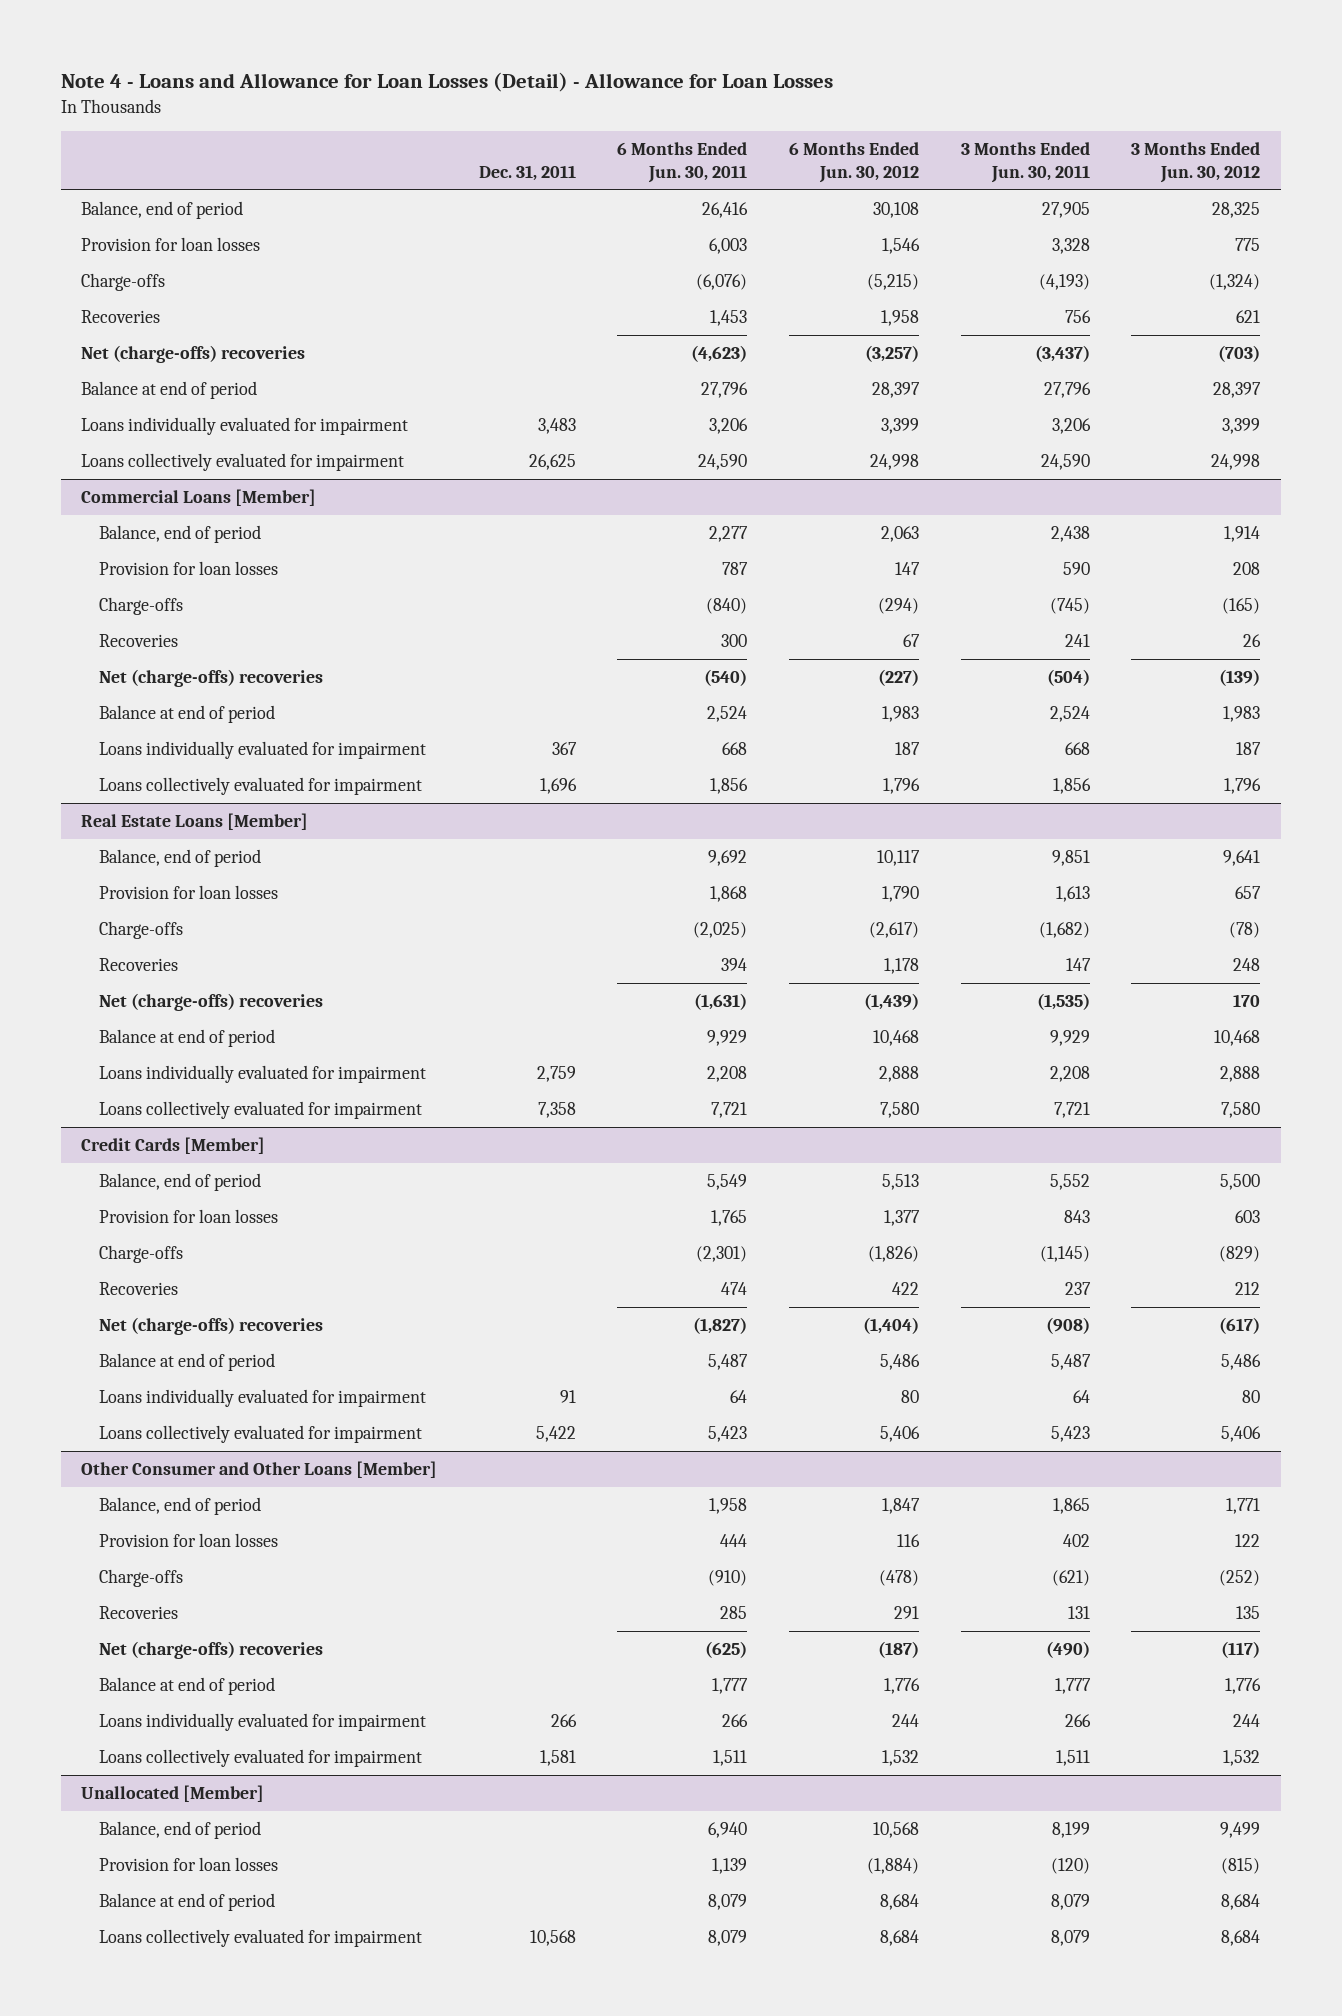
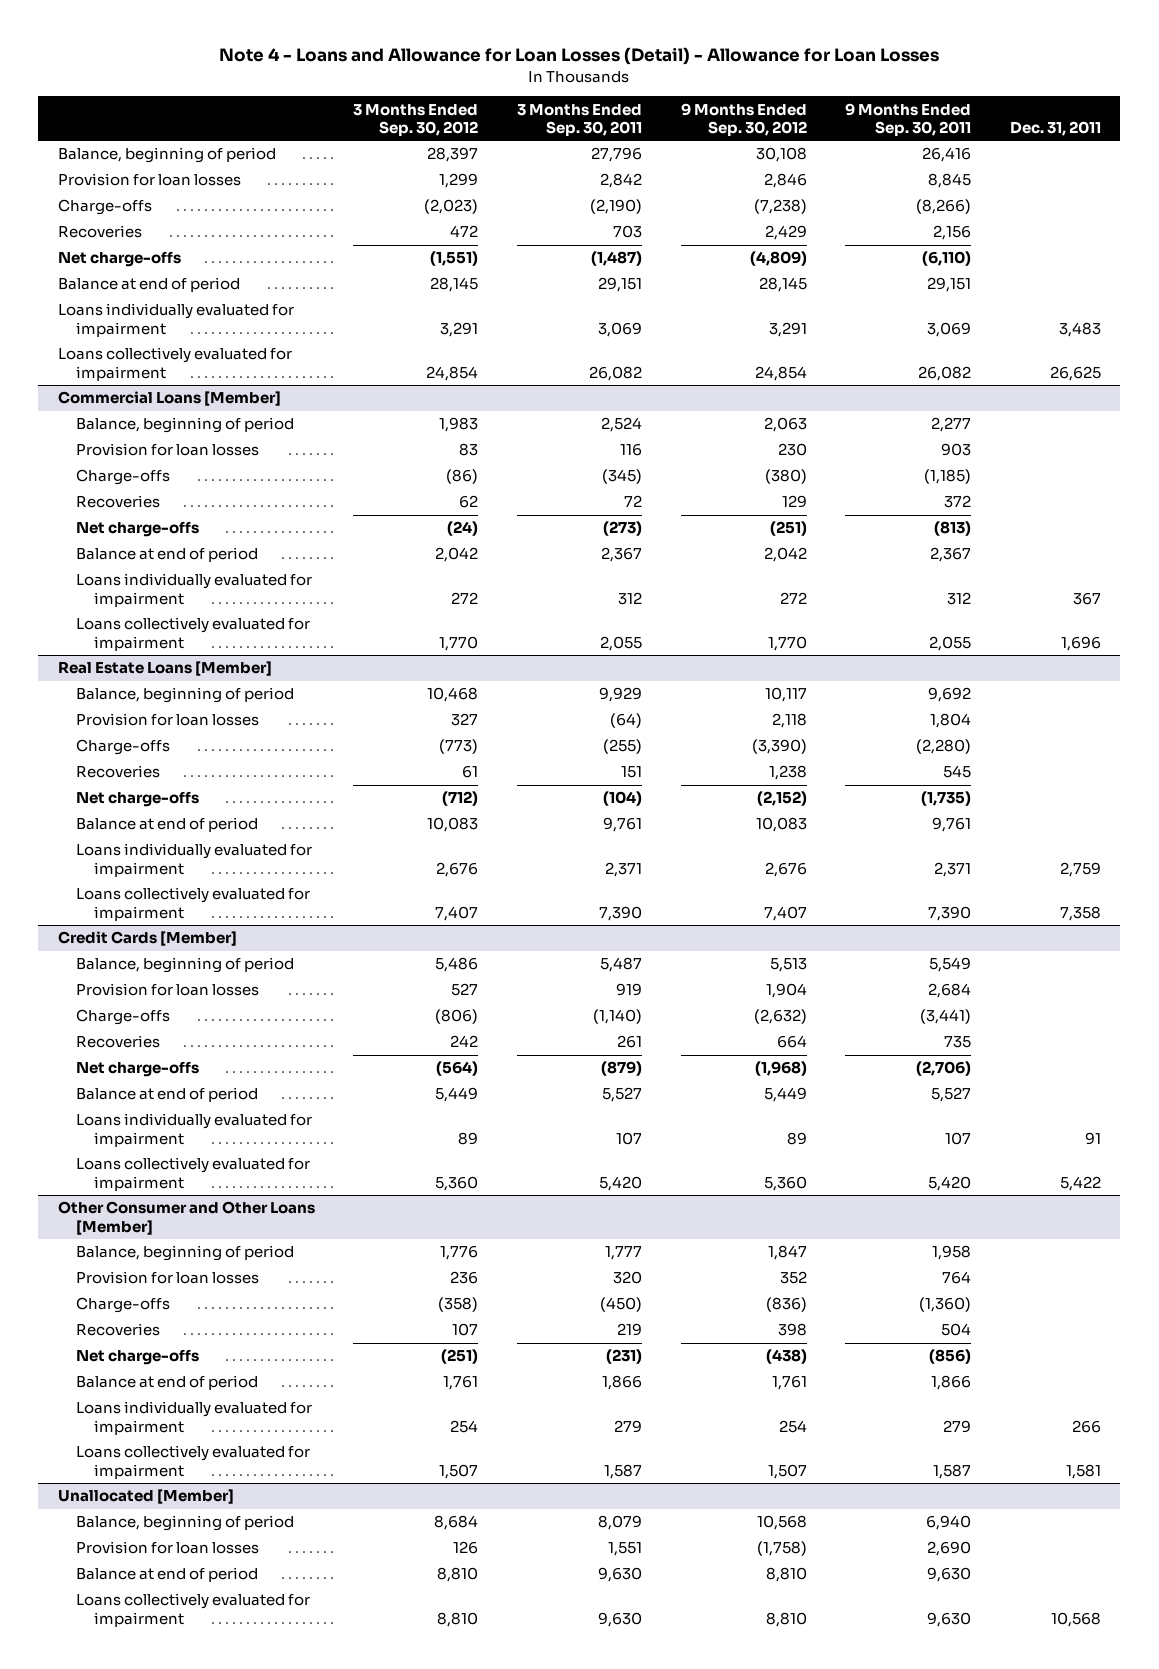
- | Dec. 31, 2011 | 6 Months Ended Jun. 30, 2011 | 6 Months Ended Jun. 30, 2012 | 3 Months Ended Jun. 30, 2011 | 3 Months Ended Jun. 30, 2012
+ | 3 Months Ended Sep. 30, 2012 | 3 Months Ended Sep. 30, 2011 | 9 Months Ended Sep. 30, 2012 | 9 Months Ended Sep. 30, 2011 | Dec. 31, 2011
- Balance, end of period | | 26,416 | 30,108 | 27,905 | 28,325
+ Balance, beginning of period | 28,397 | 27,796 | 30,108 | 26,416 |
- Net (charge-offs) recoveries | | (4,623) | (3,257) | (3,437) | (703)
+ Net charge-offs | (1,551) | (1,487) | (4,809) | (6,110) |
@ Commercial Loans [Member]
- Balance, end of period | | 2,277 | 2,063 | 2,438 | 1,914
+ Balance, beginning of period | 1,983 | 2,524 | 2,063 | 2,277 |
- Net (charge-offs) recoveries | | (540) | (227) | (504) | (139)
+ Net charge-offs | (24) | (273) | (251) | (813) |
@ Real Estate Loans [Member]
- Balance, end of period | | 9,692 | 10,117 | 9,851 | 9,641
+ Balance, beginning of period | 10,468 | 9,929 | 10,117 | 9,692 |
- Net (charge-offs) recoveries | | (1,631) | (1,439) | (1,535) | 170
+ Net charge-offs | (712) | (104) | (2,152) | (1,735) |
@ Credit Cards [Member]
- Balance, end of period | | 5,549 | 5,513 | 5,552 | 5,500
+ Balance, beginning of period | 5,486 | 5,487 | 5,513 | 5,549 |
- Net (charge-offs) recoveries | | (1,827) | (1,404) | (908) | (617)
+ Net charge-offs | (564) | (879) | (1,968) | (2,706) |
@ Other Consumer and Other Loans [Member]
- Balance, end of period | | 1,958 | 1,847 | 1,865 | 1,771
+ Balance, beginning of period | 1,776 | 1,777 | 1,847 | 1,958 |
- Net (charge-offs) recoveries | | (625) | (187) | (490) | (117)
+ Net charge-offs | (251) | (231) | (438) | (856) |
@ Unallocated [Member]
- Balance, end of period | | 6,940 | 10,568 | 8,199 | 9,499
+ Balance, beginning of period | 8,684 | 8,079 | 10,568 | 6,940 |

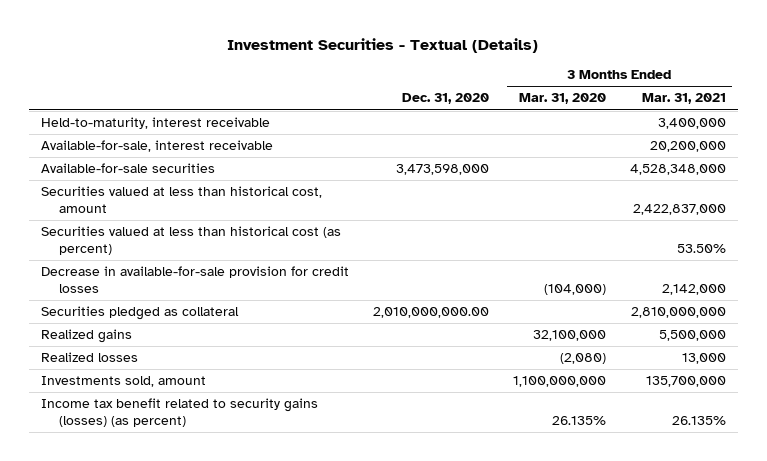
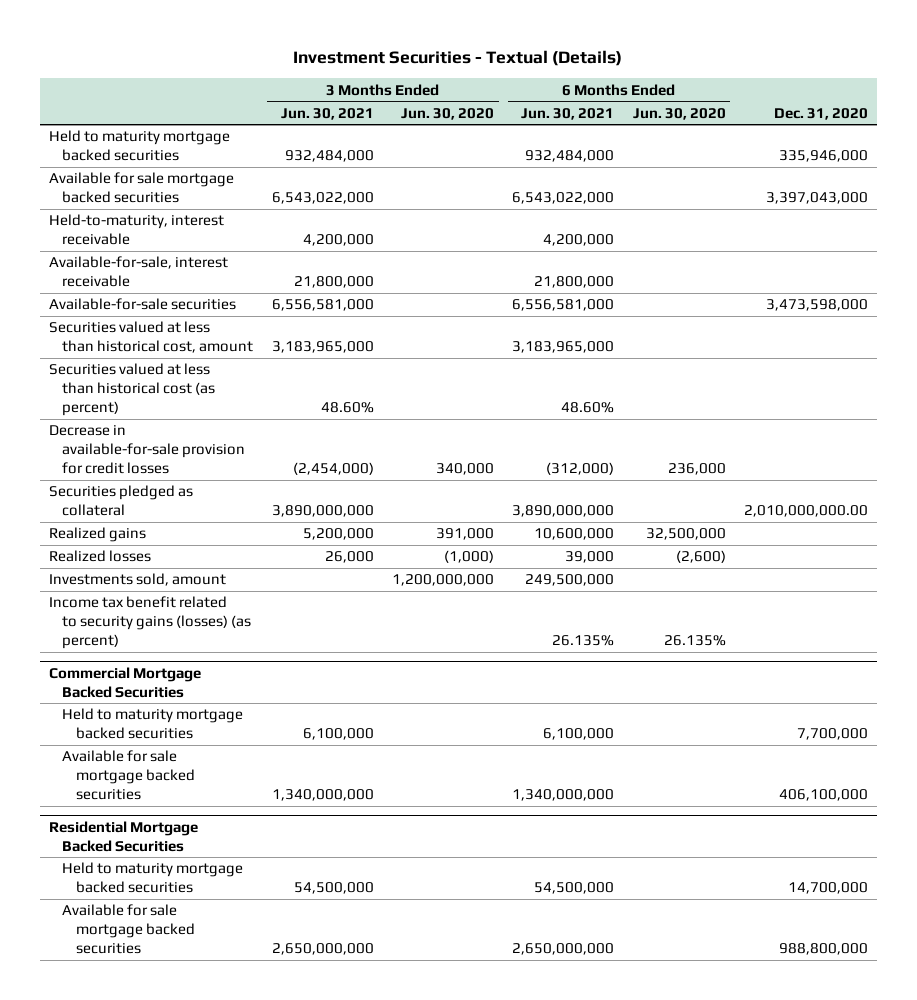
- | Dec. 31, 2020 | 3 Months Ended Mar. 31, 2020 | 3 Months Ended Mar. 31, 2021
+ | 3 Months Ended Jun. 30, 2021 | 3 Months Ended Jun. 30, 2020 | 6 Months Ended Jun. 30, 2021 | 6 Months Ended Jun. 30, 2020 | Dec. 31, 2020
+ Held to maturity mortgage backed securities | 932,484,000 | | 932,484,000 | | 335,946,000
+ Available for sale mortgage backed securities | 6,543,022,000 | | 6,543,022,000 | | 3,397,043,000
+ Commercial Mortgage Backed Securities
+ Held to maturity mortgage backed securities | 6,100,000 | | 6,100,000 | | 7,700,000
+ Available for sale mortgage backed securities | 1,340,000,000 | | 1,340,000,000 | | 406,100,000
+ Residential Mortgage Backed Securities
+ Held to maturity mortgage backed securities | 54,500,000 | | 54,500,000 | | 14,700,000
+ Available for sale mortgage backed securities | 2,650,000,000 | | 2,650,000,000 | | 988,800,000

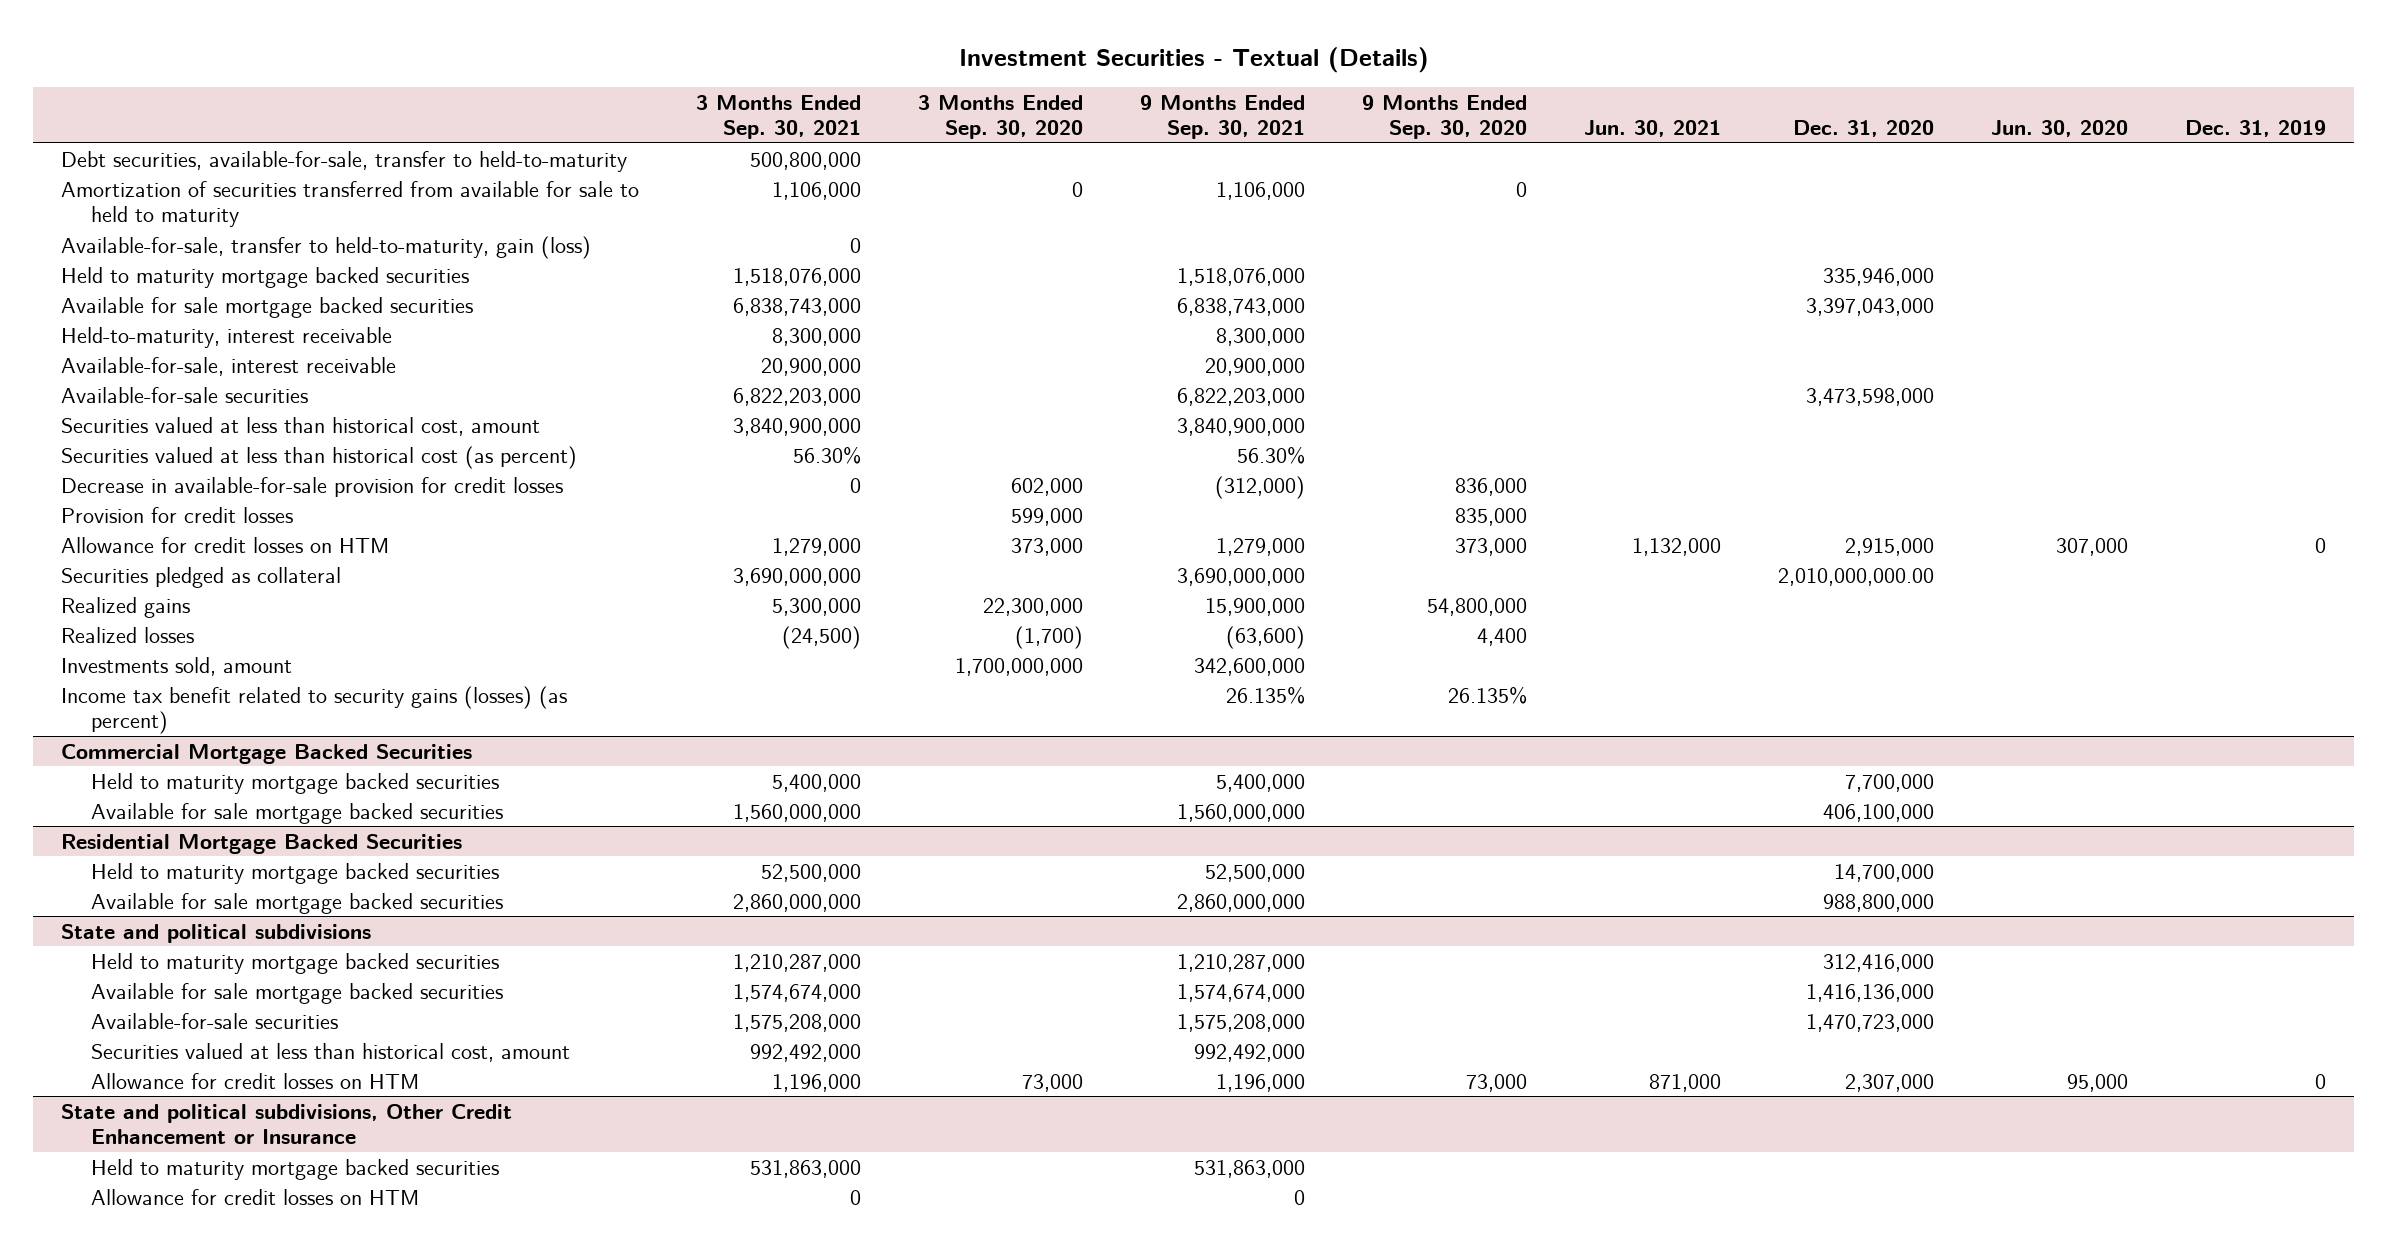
- | 3 Months Ended Jun. 30, 2021 | 3 Months Ended Jun. 30, 2020 | 6 Months Ended Jun. 30, 2021 | 6 Months Ended Jun. 30, 2020 | Dec. 31, 2020
+ | 3 Months Ended Sep. 30, 2021 | 3 Months Ended Sep. 30, 2020 | 9 Months Ended Sep. 30, 2021 | 9 Months Ended Sep. 30, 2020 | Jun. 30, 2021 | Dec. 31, 2020 | Jun. 30, 2020 | Dec. 31, 2019
+ Debt securities, available-for-sale, transfer to held-to-maturity | 500,800,000 | | | | | | |
+ Amortization of securities transferred from available for sale to held to maturity | 1,106,000 | 0 | 1,106,000 | 0 | | | |
+ Available-for-sale, transfer to held-to-maturity, gain (loss) | 0 | | | | | | |
+ Provision for credit losses | | 599,000 | | 835,000 | | | |
+ Allowance for credit losses on HTM | 1,279,000 | 373,000 | 1,279,000 | 373,000 | 1,132,000 | 2,915,000 | 307,000 | 0
+ State and political subdivisions
+ Held to maturity mortgage backed securities | 1,210,287,000 | | 1,210,287,000 | | | 312,416,000 | |
+ Available for sale mortgage backed securities | 1,574,674,000 | | 1,574,674,000 | | | 1,416,136,000 | |
+ Available-for-sale securities | 1,575,208,000 | | 1,575,208,000 | | | 1,470,723,000 | |
+ Securities valued at less than historical cost, amount | 992,492,000 | | 992,492,000 | | | | |
+ Allowance for credit losses on HTM | 1,196,000 | 73,000 | 1,196,000 | 73,000 | 871,000 | 2,307,000 | 95,000 | 0
+ State and political subdivisions, Other Credit Enhancement or Insurance
+ Held to maturity mortgage backed securities | 531,863,000 | | 531,863,000 | | | | |
+ Allowance for credit losses on HTM | 0 | | 0 | | | | |

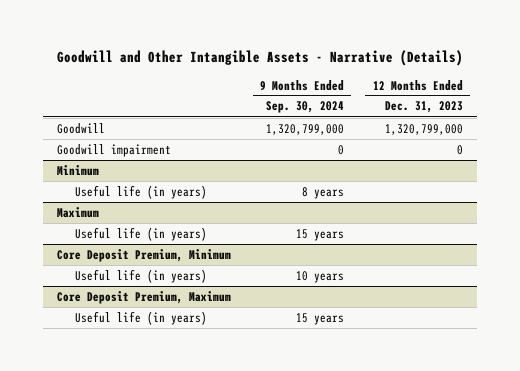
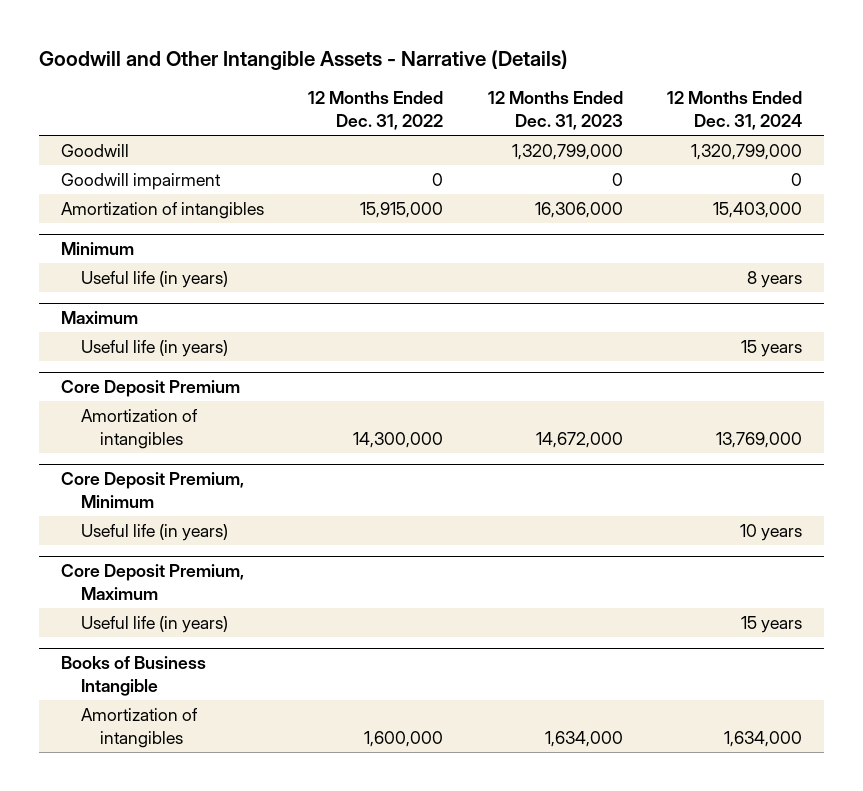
- | 9 Months Ended Sep. 30, 2024 | 12 Months Ended Dec. 31, 2023
+ | 12 Months Ended Dec. 31, 2022 | 12 Months Ended Dec. 31, 2023 | 12 Months Ended Dec. 31, 2024
+ Amortization of intangibles | 15,915,000 | 16,306,000 | 15,403,000
+ Core Deposit Premium
+ Amortization of intangibles | 14,300,000 | 14,672,000 | 13,769,000
+ Books of Business Intangible
+ Amortization of intangibles | 1,600,000 | 1,634,000 | 1,634,000

